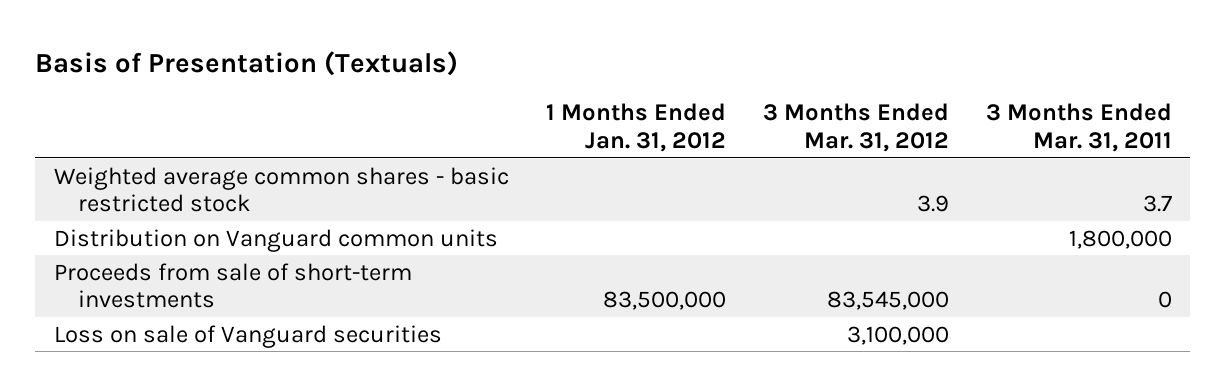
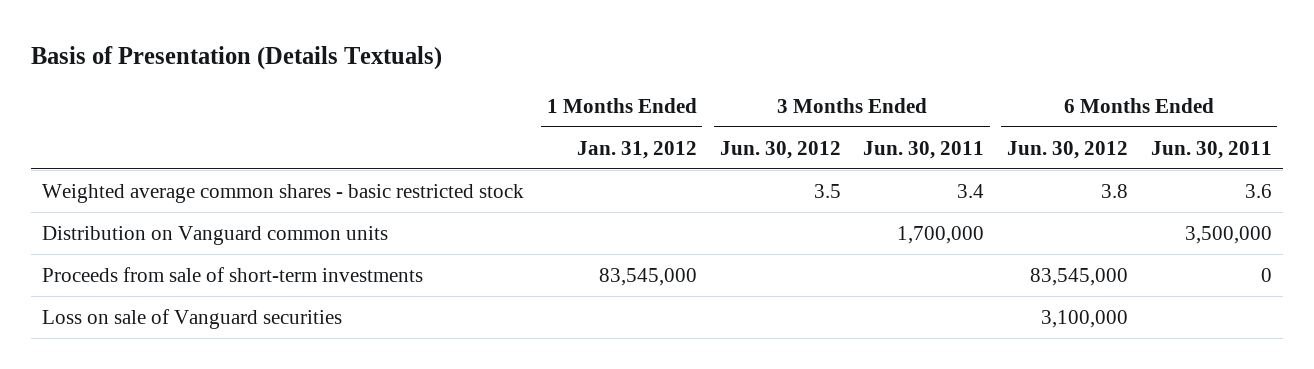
- Basis of Presentation (Textuals)
+ Basis of Presentation (Details Textuals)
- | 1 Months Ended Jan. 31, 2012 | 3 Months Ended Mar. 31, 2012 | 3 Months Ended Mar. 31, 2011
+ | 1 Months Ended Jan. 31, 2012 | 3 Months Ended Jun. 30, 2012 | 3 Months Ended Jun. 30, 2011 | 6 Months Ended Jun. 30, 2012 | 6 Months Ended Jun. 30, 2011
- Proceeds from sale of short-term investments | 83,500,000 | 83,545,000 | 0
+ Proceeds from sale of short-term investments | 83,545,000 | | | 83,545,000 | 0

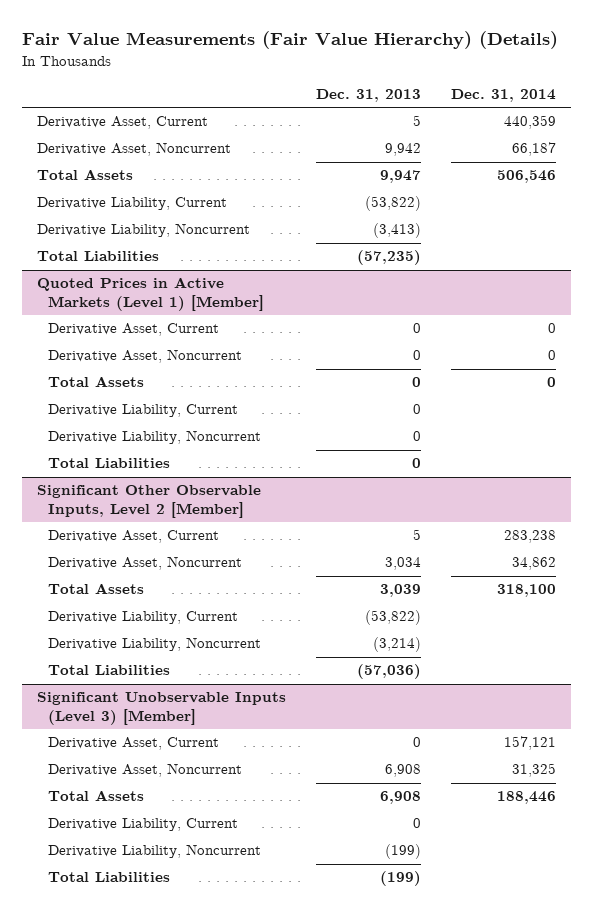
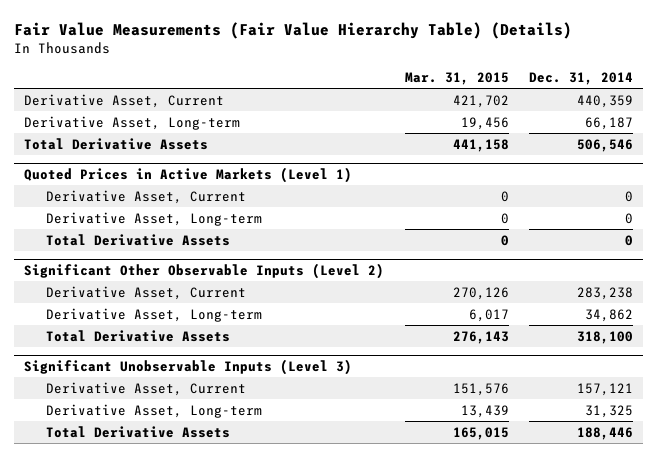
- Fair Value Measurements (Fair Value Hierarchy) (Details)
+ Fair Value Measurements (Fair Value Hierarchy Table) (Details)
- | Dec. 31, 2013 | Dec. 31, 2014
+ | Mar. 31, 2015 | Dec. 31, 2014
- Derivative Asset, Noncurrent | 9,942 | 66,187
- Total Assets | 9,947 | 506,546
- Derivative Liability, Current | (53,822) |
- Derivative Liability, Noncurrent | (3,413) |
- Total Liabilities | (57,235) |
- Quoted Prices in Active Markets (Level 1) [Member]
+ Derivative Asset, Long-term | 19,456 | 66,187
+ Total Derivative Assets | 441,158 | 506,546
+ Quoted Prices in Active Markets (Level 1)
- Derivative Asset, Noncurrent | 0 | 0
- Total Assets | 0 | 0
- Derivative Liability, Current | 0 |
- Derivative Liability, Noncurrent | 0 |
- Total Liabilities | 0 |
- Significant Other Observable Inputs, Level 2 [Member]
+ Derivative Asset, Long-term | 0 | 0
+ Total Derivative Assets | 0 | 0
+ Significant Other Observable Inputs (Level 2)
- Derivative Asset, Noncurrent | 3,034 | 34,862
- Total Assets | 3,039 | 318,100
- Derivative Liability, Current | (53,822) |
- Derivative Liability, Noncurrent | (3,214) |
- Total Liabilities | (57,036) |
- Significant Unobservable Inputs (Level 3) [Member]
+ Derivative Asset, Long-term | 6,017 | 34,862
+ Total Derivative Assets | 276,143 | 318,100
+ Significant Unobservable Inputs (Level 3)
- Derivative Asset, Noncurrent | 6,908 | 31,325
- Total Assets | 6,908 | 188,446
- Derivative Liability, Current | 0 |
- Derivative Liability, Noncurrent | (199) |
- Total Liabilities | (199) |
+ Derivative Asset, Long-term | 13,439 | 31,325
+ Total Derivative Assets | 165,015 | 188,446

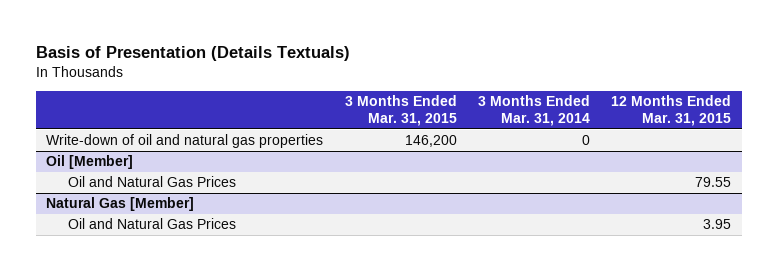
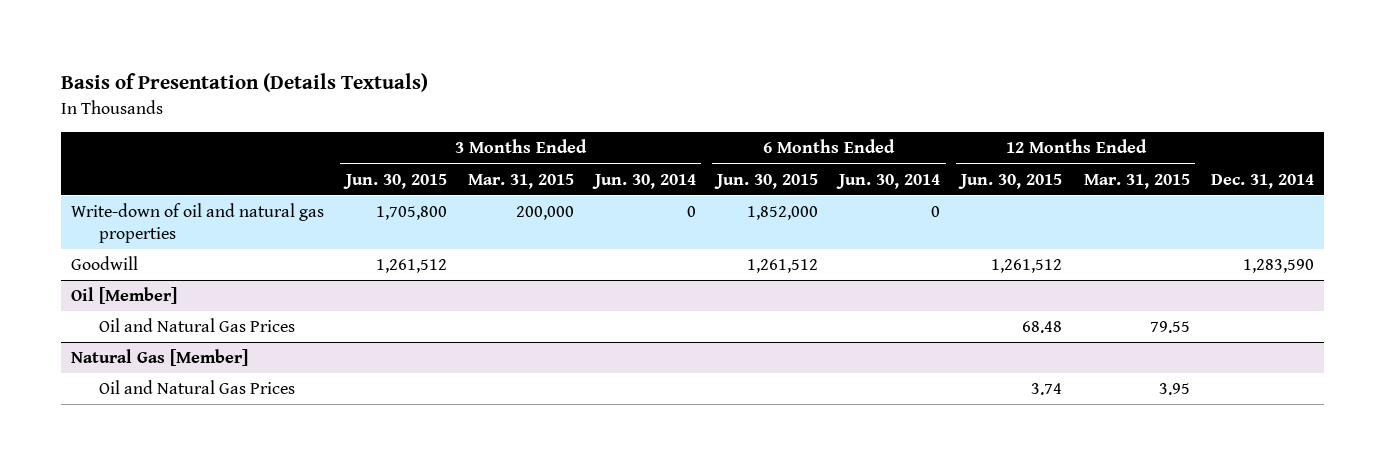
- | 3 Months Ended Mar. 31, 2015 | 3 Months Ended Mar. 31, 2014 | 12 Months Ended Mar. 31, 2015
+ | 3 Months Ended Jun. 30, 2015 | 3 Months Ended Mar. 31, 2015 | 3 Months Ended Jun. 30, 2014 | 6 Months Ended Jun. 30, 2015 | 6 Months Ended Jun. 30, 2014 | 12 Months Ended Jun. 30, 2015 | 12 Months Ended Mar. 31, 2015 | Dec. 31, 2014
- Write-down of oil and natural gas properties | 146,200 | 0 |
+ Write-down of oil and natural gas properties | 1,705,800 | 200,000 | 0 | 1,852,000 | 0 | | |
+ Goodwill | 1,261,512 | | | 1,261,512 | | 1,261,512 | | 1,283,590

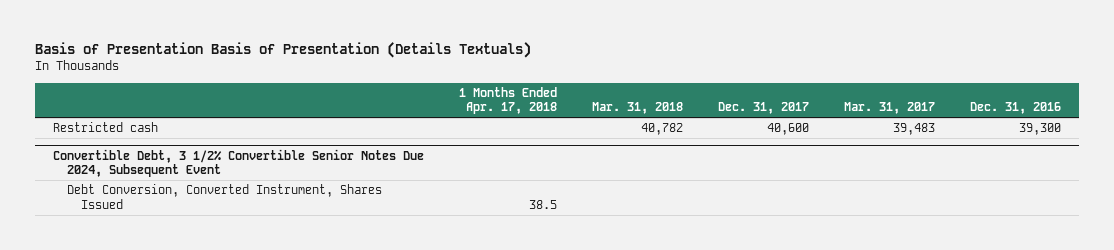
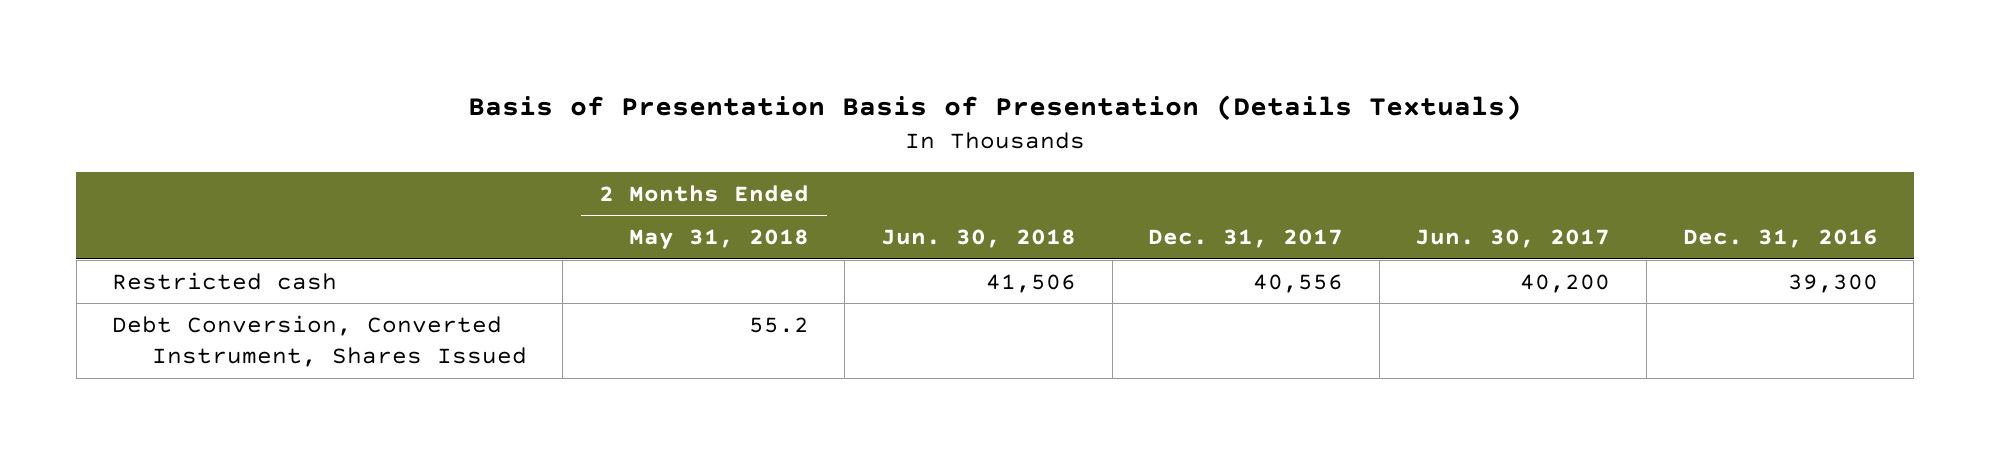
- | 1 Months Ended Apr. 17, 2018 | Mar. 31, 2018 | Dec. 31, 2017 | Mar. 31, 2017 | Dec. 31, 2016
+ | 2 Months Ended May 31, 2018 | Jun. 30, 2018 | Dec. 31, 2017 | Jun. 30, 2017 | Dec. 31, 2016
- Restricted cash | | 40,782 | 40,600 | 39,483 | 39,300
- Convertible Debt, 3 1/2% Convertible Senior Notes Due 2024, Subsequent Event
- Debt Conversion, Converted Instrument, Shares Issued | 38.5 | | | |
+ Restricted cash | | 41,506 | 40,556 | 40,200 | 39,300
+ Debt Conversion, Converted Instrument, Shares Issued | 55.2 | | | |

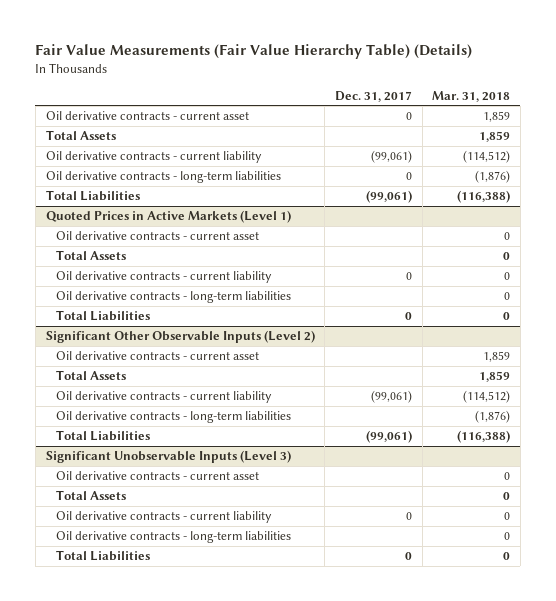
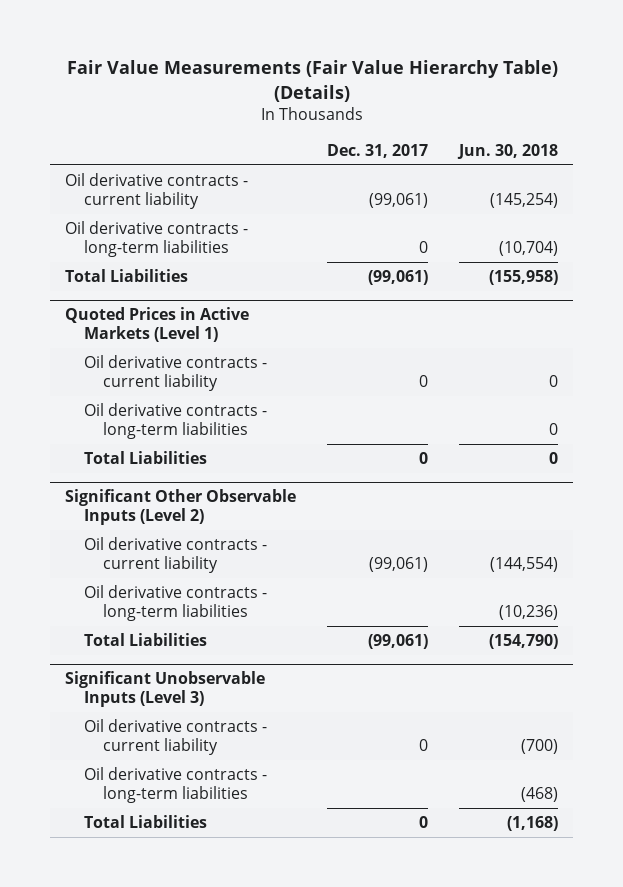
- | Dec. 31, 2017 | Mar. 31, 2018
+ | Dec. 31, 2017 | Jun. 30, 2018
- Oil derivative contracts - current asset | 0 | 1,859
- Total Assets | | 1,859
@ Quoted Prices in Active Markets (Level 1)
- Oil derivative contracts - current asset | | 0
- Total Assets | | 0
@ Significant Other Observable Inputs (Level 2)
- Oil derivative contracts - current asset | | 1,859
- Total Assets | | 1,859
@ Significant Unobservable Inputs (Level 3)
- Oil derivative contracts - current asset | | 0
- Total Assets | | 0

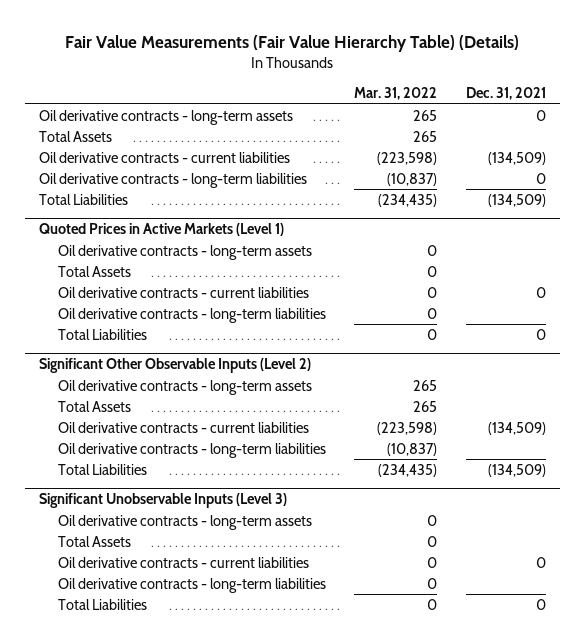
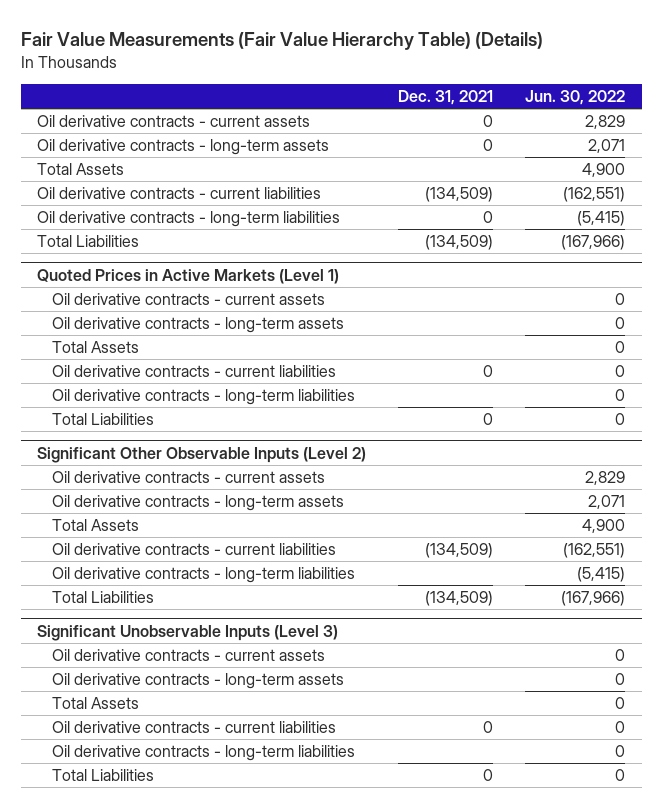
- | Mar. 31, 2022 | Dec. 31, 2021
+ | Dec. 31, 2021 | Jun. 30, 2022
+ Oil derivative contracts - current assets | 0 | 2,829
@ Quoted Prices in Active Markets (Level 1)
+ Oil derivative contracts - current assets | | 0
@ Significant Other Observable Inputs (Level 2)
+ Oil derivative contracts - current assets | | 2,829
@ Significant Unobservable Inputs (Level 3)
+ Oil derivative contracts - current assets | | 0

